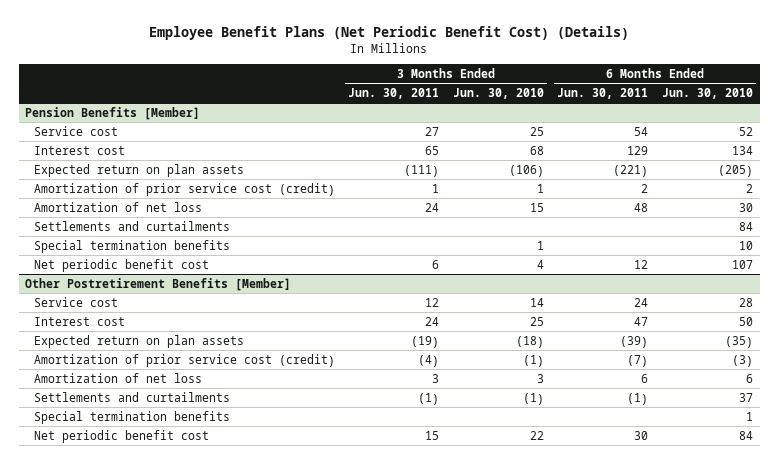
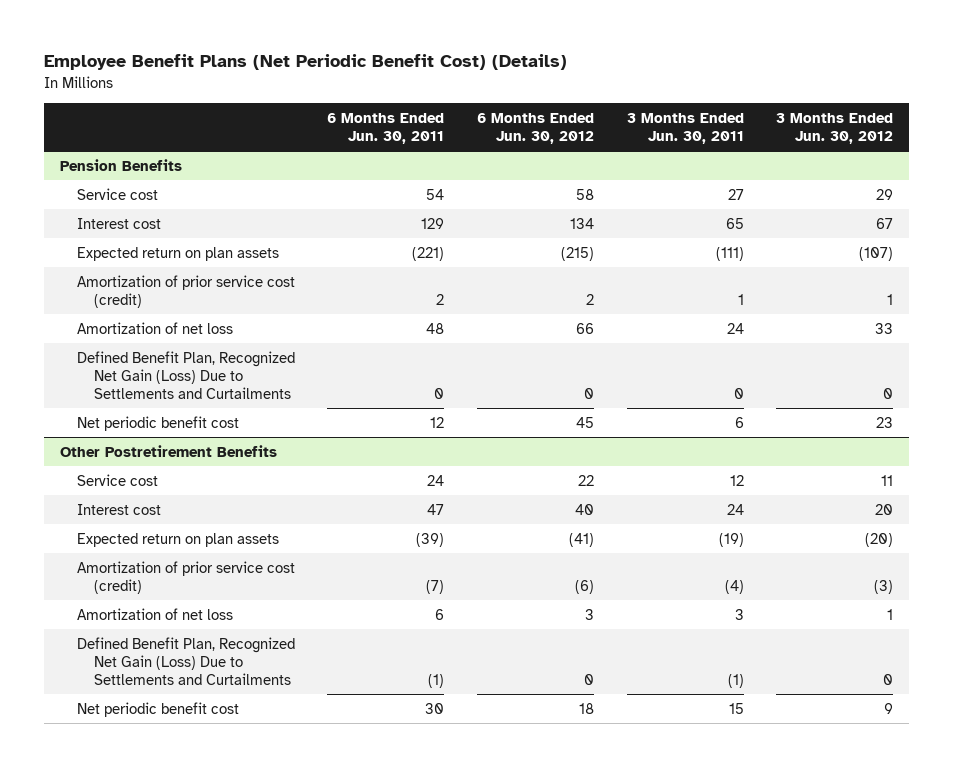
- | 3 Months Ended Jun. 30, 2011 | 3 Months Ended Jun. 30, 2010 | 6 Months Ended Jun. 30, 2011 | 6 Months Ended Jun. 30, 2010
+ | 6 Months Ended Jun. 30, 2011 | 6 Months Ended Jun. 30, 2012 | 3 Months Ended Jun. 30, 2011 | 3 Months Ended Jun. 30, 2012
- Pension Benefits [Member]
+ Pension Benefits
- Settlements and curtailments | | | | 84
- Special termination benefits | | 1 | | 10
+ Defined Benefit Plan, Recognized Net Gain (Loss) Due to Settlements and Curtailments | 0 | 0 | 0 | 0
- Other Postretirement Benefits [Member]
+ Other Postretirement Benefits
- Settlements and curtailments | (1) | (1) | (1) | 37
- Special termination benefits | | | | 1
+ Defined Benefit Plan, Recognized Net Gain (Loss) Due to Settlements and Curtailments | (1) | 0 | (1) | 0

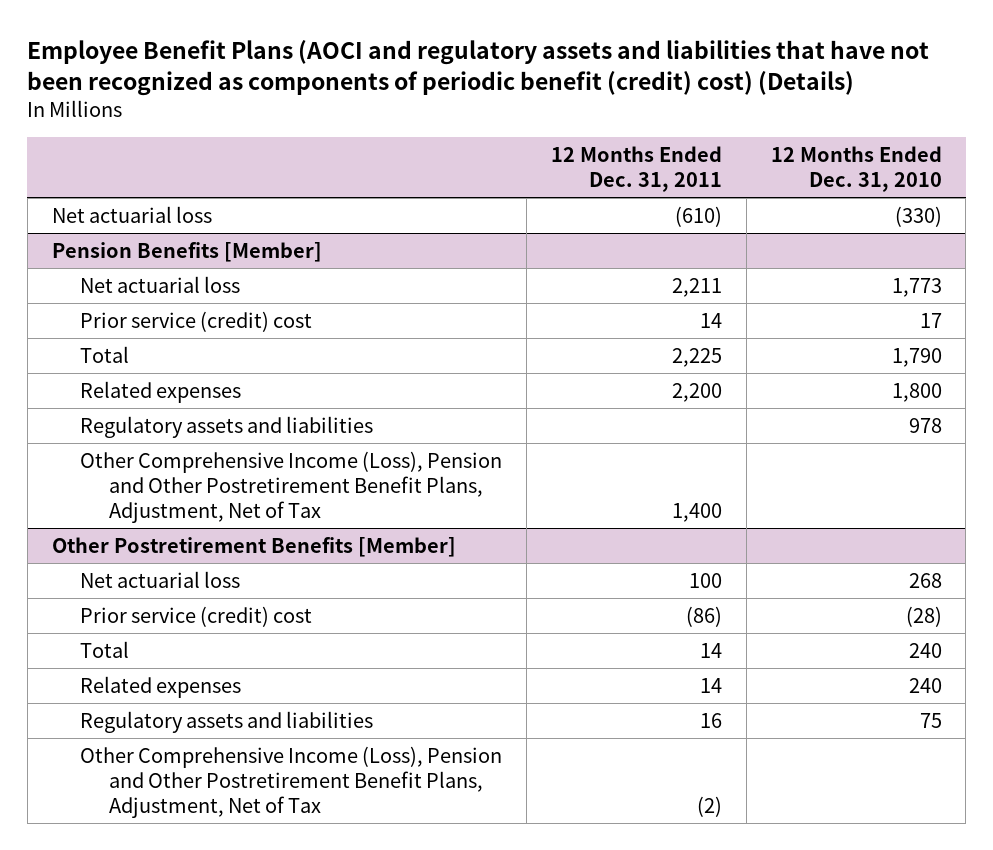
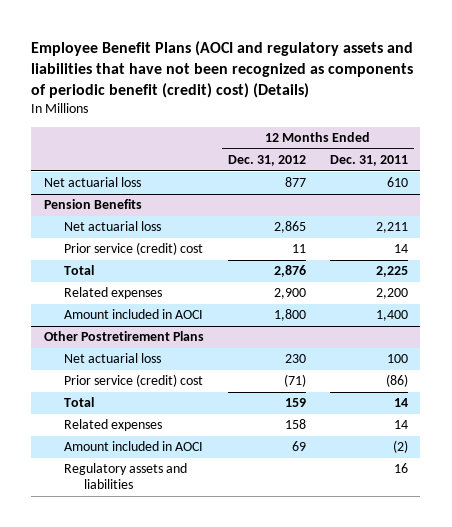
- | 12 Months Ended Dec. 31, 2011 | 12 Months Ended Dec. 31, 2010
+ | 12 Months Ended Dec. 31, 2012 | 12 Months Ended Dec. 31, 2011
- Net actuarial loss | (610) | (330)
- Pension Benefits [Member]
+ Net actuarial loss | 877 | 610
+ Pension Benefits
- Regulatory assets and liabilities | | 978
- Other Comprehensive Income (Loss), Pension and Other Postretirement Benefit Plans, Adjustment, Net of Tax | 1,400 |
- Other Postretirement Benefits [Member]
+ Amount included in AOCI | 1,800 | 1,400
+ Other Postretirement Plans
+ Amount included in AOCI | 69 | (2)
- Other Comprehensive Income (Loss), Pension and Other Postretirement Benefit Plans, Adjustment, Net of Tax | (2) |

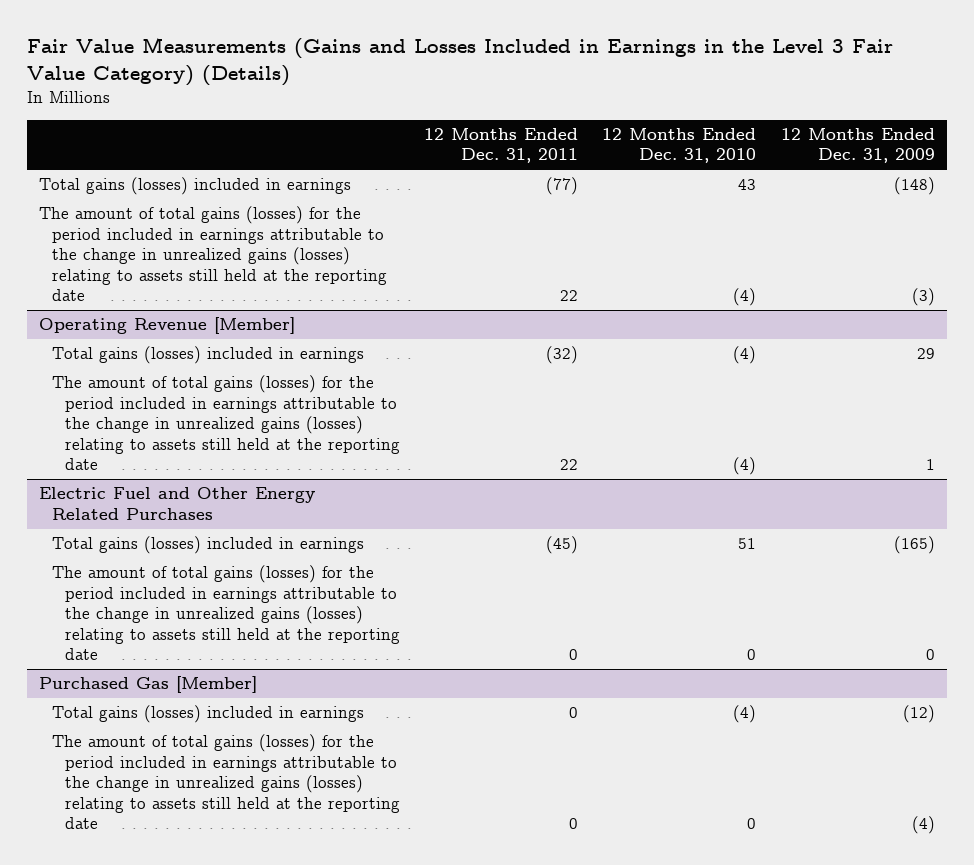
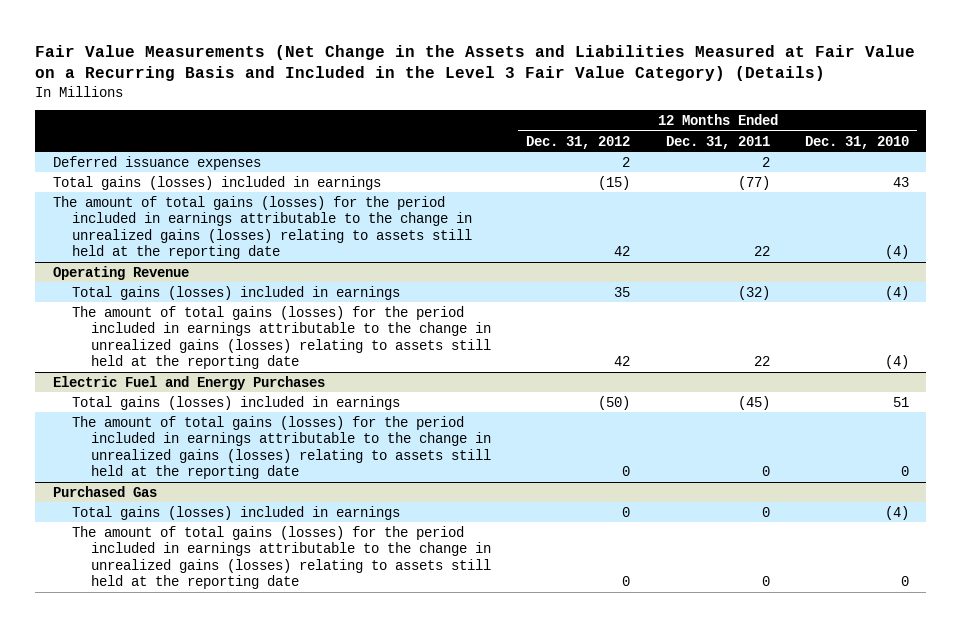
- Fair Value Measurements (Gains and Losses Included in Earnings in the Level 3 Fair Value Category) (Details)
+ Fair Value Measurements (Net Change in the Assets and Liabilities Measured at Fair Value on a Recurring Basis and Included in the Level 3 Fair Value Category) (Details)
- | 12 Months Ended Dec. 31, 2011 | 12 Months Ended Dec. 31, 2010 | 12 Months Ended Dec. 31, 2009
+ | 12 Months Ended Dec. 31, 2012 | 12 Months Ended Dec. 31, 2011 | 12 Months Ended Dec. 31, 2010
+ Deferred issuance expenses | 2 | 2 |
- Operating Revenue [Member]
+ Operating Revenue
- Electric Fuel and Other Energy Related Purchases
+ Electric Fuel and Energy Purchases
- Purchased Gas [Member]
+ Purchased Gas

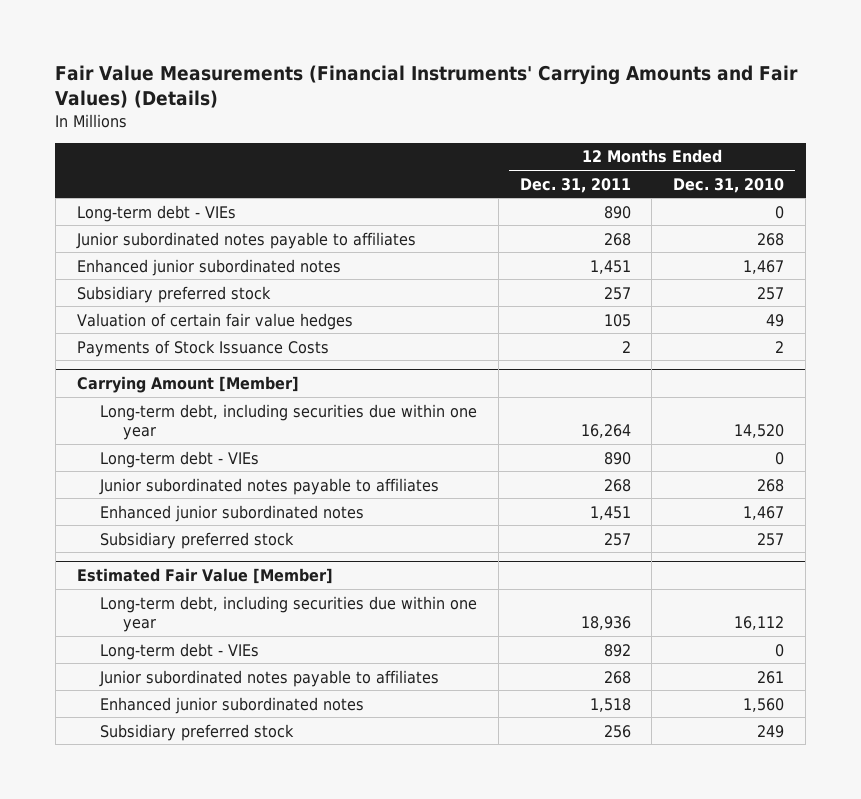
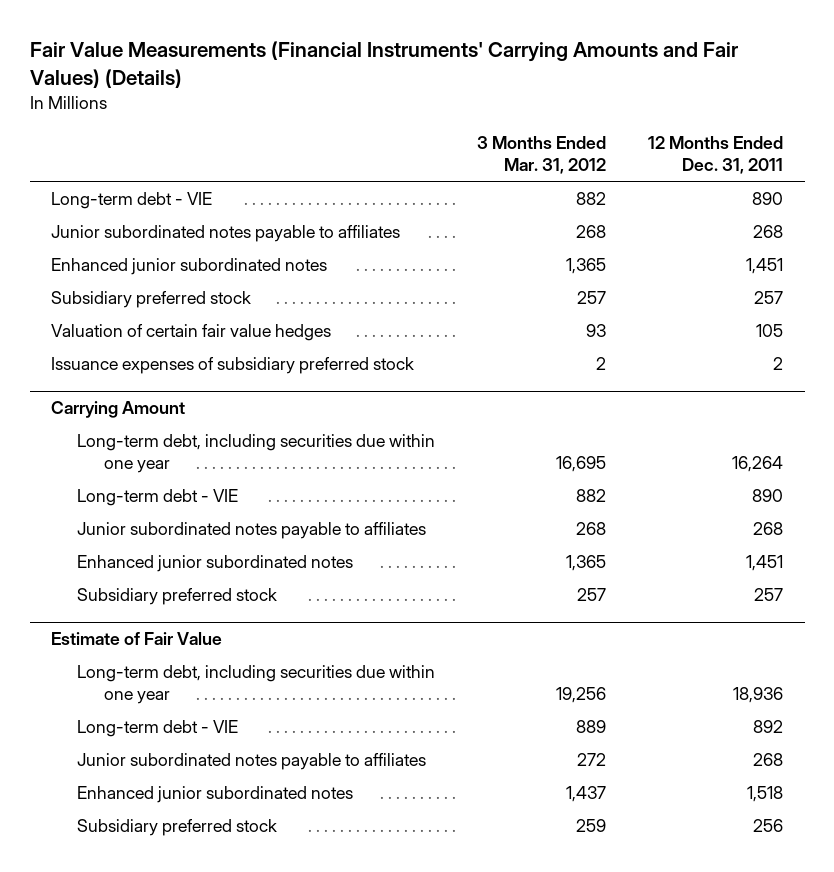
- | 12 Months Ended Dec. 31, 2011 | 12 Months Ended Dec. 31, 2010
+ | 3 Months Ended Mar. 31, 2012 | 12 Months Ended Dec. 31, 2011
- Long-term debt - VIEs | 890 | 0
+ Long-term debt - VIE | 882 | 890
- Payments of Stock Issuance Costs | 2 | 2
- Carrying Amount [Member]
+ Issuance expenses of subsidiary preferred stock | 2 | 2
+ Carrying Amount
- Long-term debt - VIEs | 890 | 0
+ Long-term debt - VIE | 882 | 890
- Estimated Fair Value [Member]
+ Estimate of Fair Value
- Long-term debt - VIEs | 892 | 0
+ Long-term debt - VIE | 889 | 892

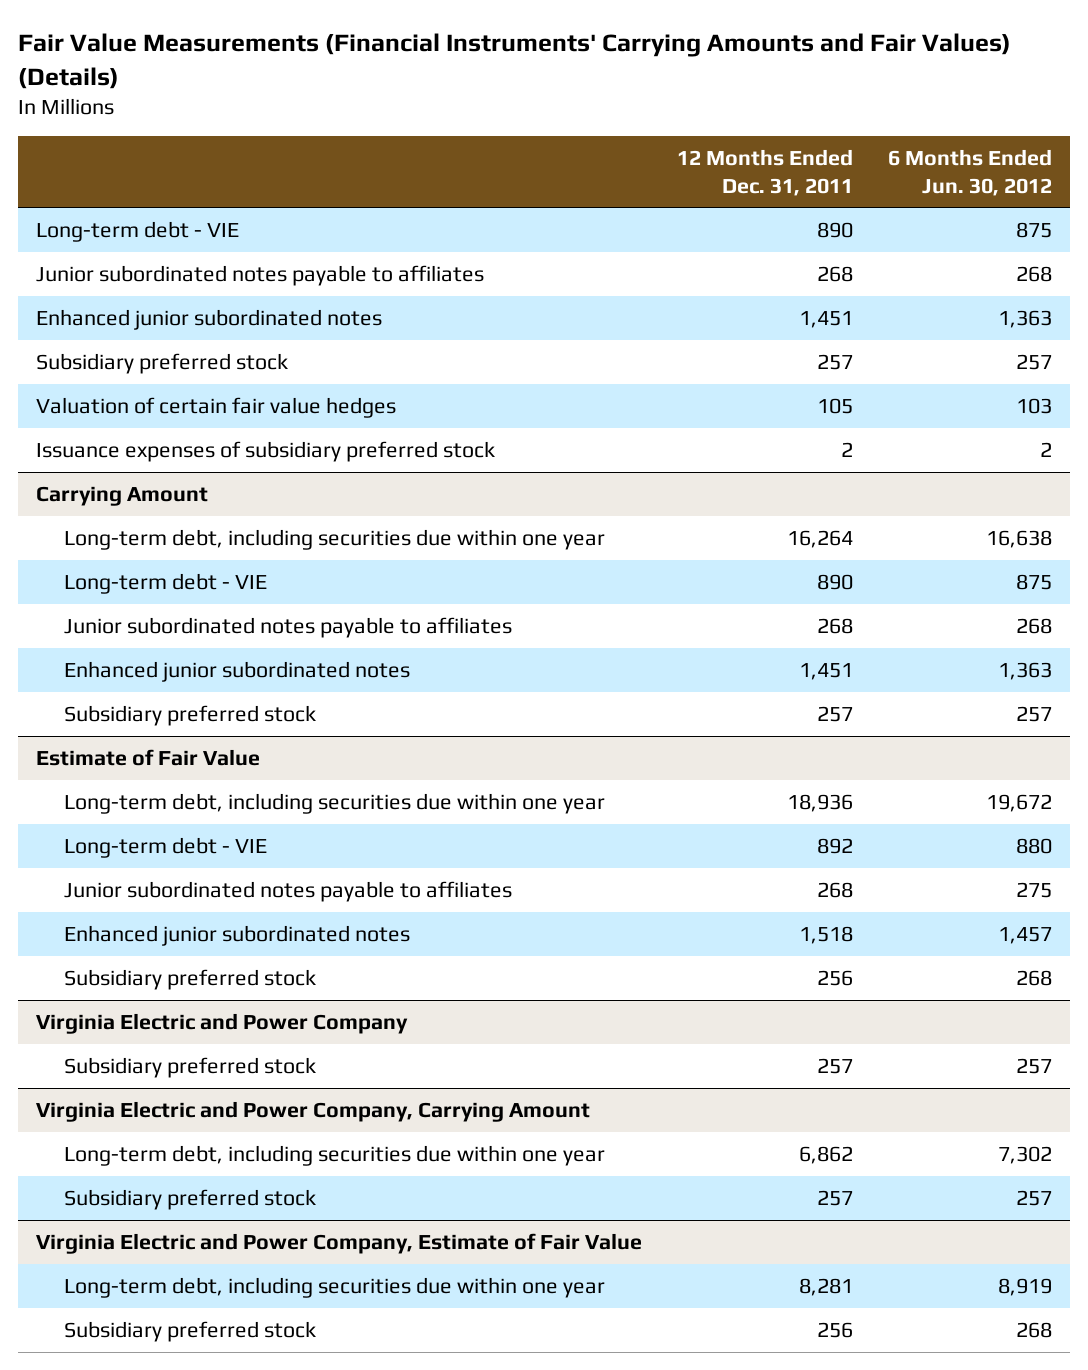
- | 3 Months Ended Mar. 31, 2012 | 12 Months Ended Dec. 31, 2011
+ | 12 Months Ended Dec. 31, 2011 | 6 Months Ended Jun. 30, 2012
+ Virginia Electric and Power Company
+ Subsidiary preferred stock | 257 | 257
+ Virginia Electric and Power Company, Carrying Amount
+ Long-term debt, including securities due within one year | 6,862 | 7,302
+ Subsidiary preferred stock | 257 | 257
+ Virginia Electric and Power Company, Estimate of Fair Value
+ Long-term debt, including securities due within one year | 8,281 | 8,919
+ Subsidiary preferred stock | 256 | 268

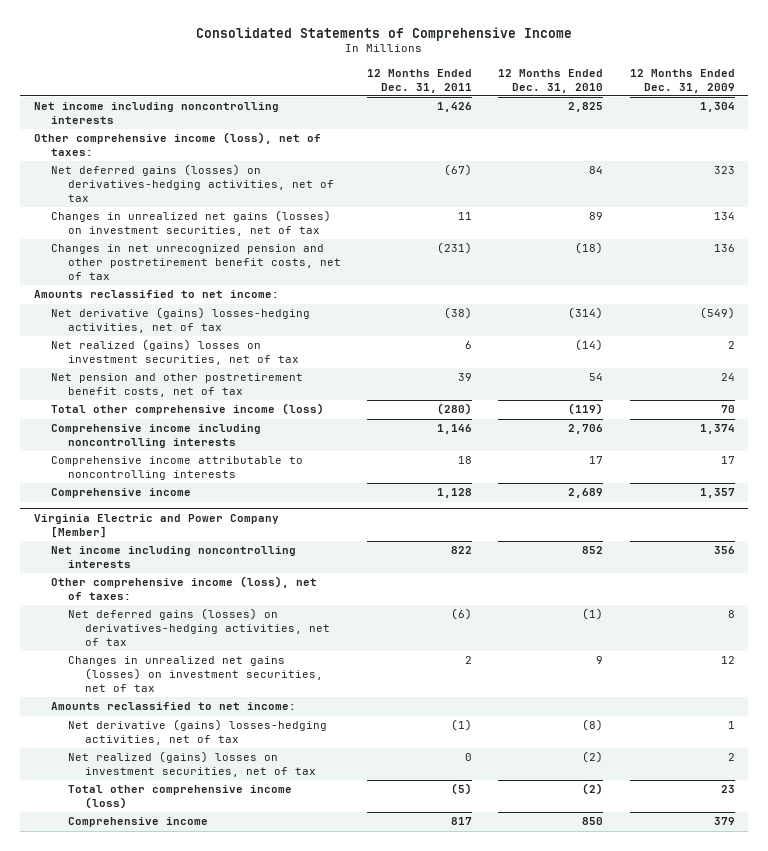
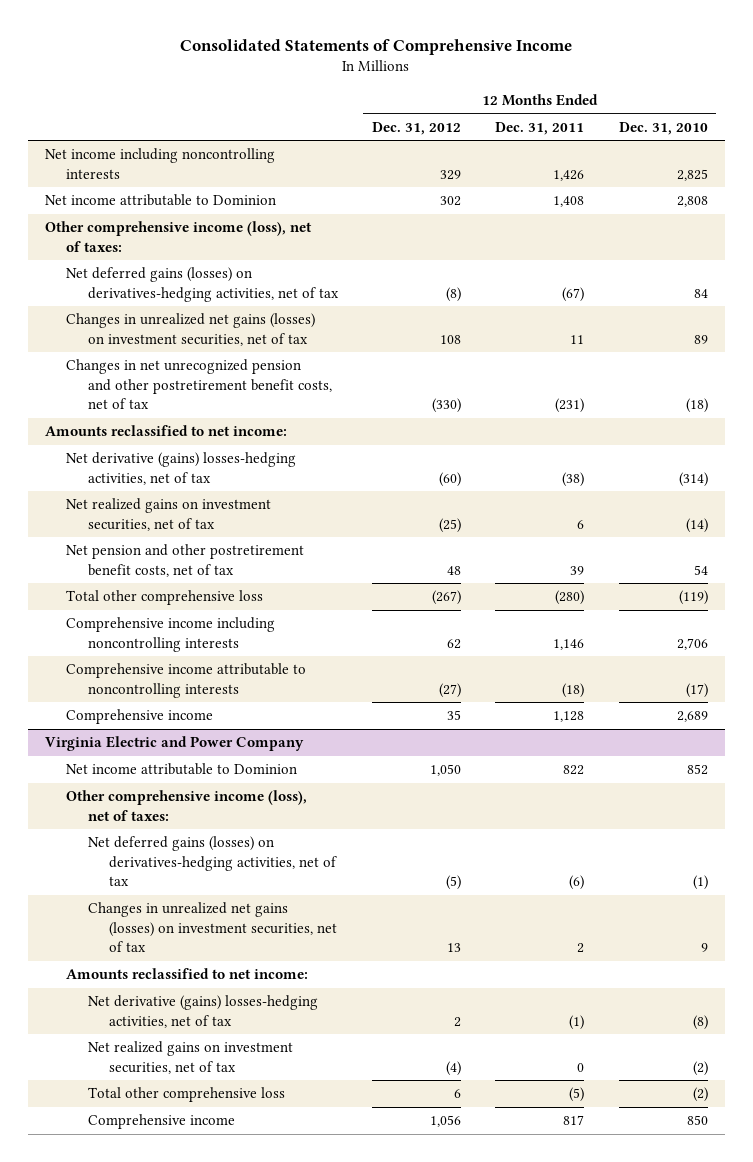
- | 12 Months Ended Dec. 31, 2011 | 12 Months Ended Dec. 31, 2010 | 12 Months Ended Dec. 31, 2009
+ | 12 Months Ended Dec. 31, 2012 | 12 Months Ended Dec. 31, 2011 | 12 Months Ended Dec. 31, 2010
+ Net income attributable to Dominion | 302 | 1,408 | 2,808
- Net realized (gains) losses on investment securities, net of tax | 6 | (14) | 2
+ Net realized gains on investment securities, net of tax | (25) | 6 | (14)
- Total other comprehensive income (loss) | (280) | (119) | 70
+ Total other comprehensive loss | (267) | (280) | (119)
- Comprehensive income attributable to noncontrolling interests | 18 | 17 | 17
+ Comprehensive income attributable to noncontrolling interests | (27) | (18) | (17)
- Virginia Electric and Power Company [Member]
- Net income including noncontrolling interests | 822 | 852 | 356
+ Virginia Electric and Power Company
+ Net income attributable to Dominion | 1,050 | 822 | 852
- Net realized (gains) losses on investment securities, net of tax | 0 | (2) | 2
- Total other comprehensive income (loss) | (5) | (2) | 23
+ Net realized gains on investment securities, net of tax | (4) | 0 | (2)
+ Total other comprehensive loss | 6 | (5) | (2)

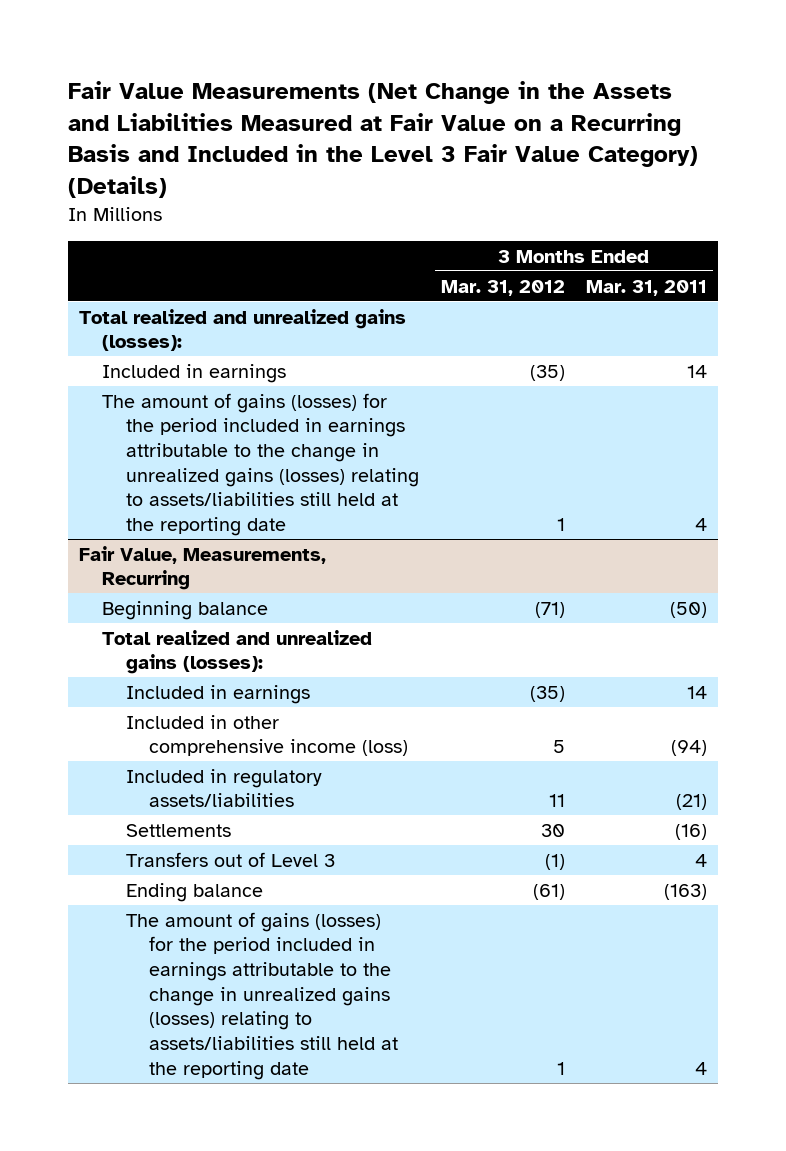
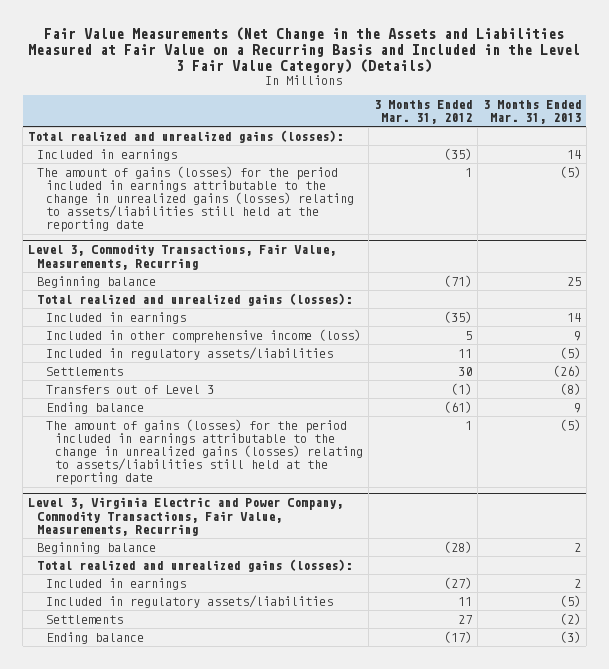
- | 3 Months Ended Mar. 31, 2012 | 3 Months Ended Mar. 31, 2011
+ | 3 Months Ended Mar. 31, 2012 | 3 Months Ended Mar. 31, 2013
- Fair Value, Measurements, Recurring
+ Level 3, Commodity Transactions, Fair Value, Measurements, Recurring
+ Level 3, Virginia Electric and Power Company, Commodity Transactions, Fair Value, Measurements, Recurring
+ Beginning balance | (28) | 2
+ Total realized and unrealized gains (losses):
+ Included in earnings | (27) | 2
+ Included in regulatory assets/liabilities | 11 | (5)
+ Settlements | 27 | (2)
+ Ending balance | (17) | (3)

